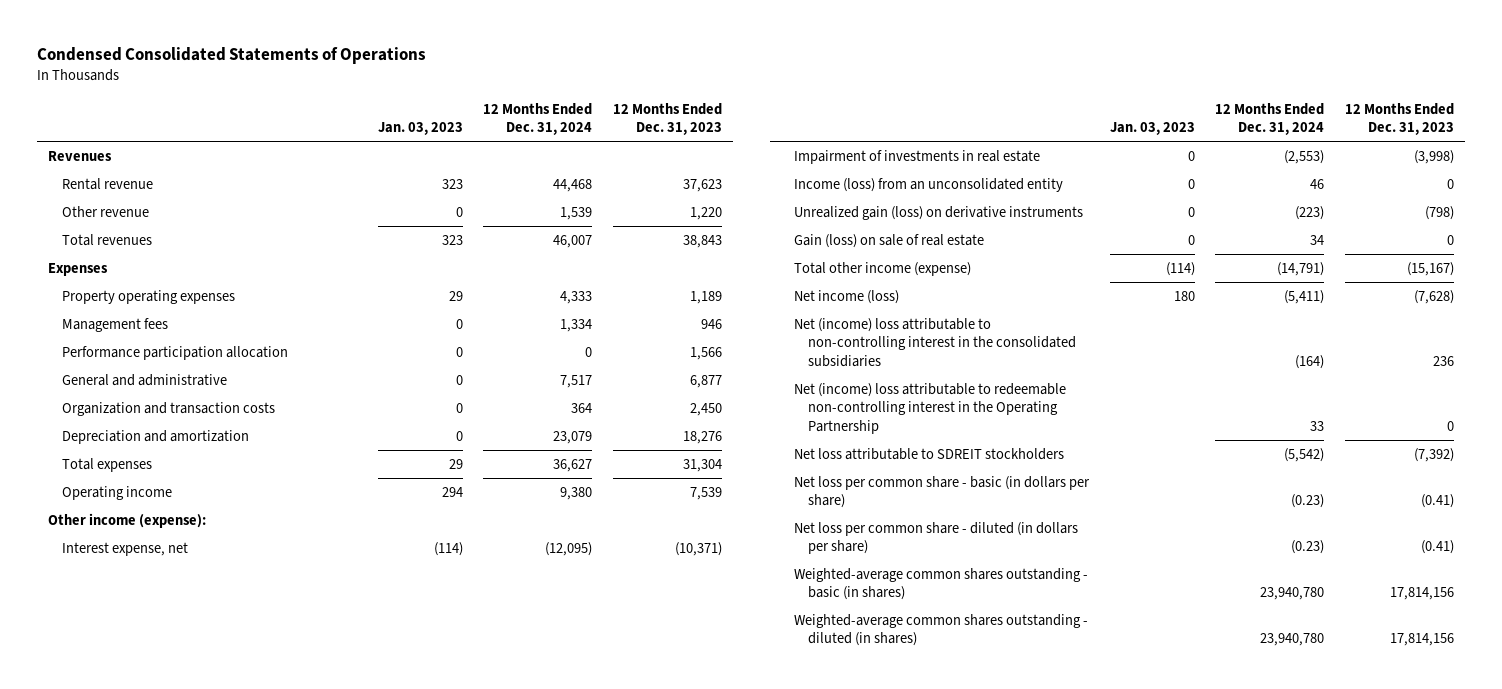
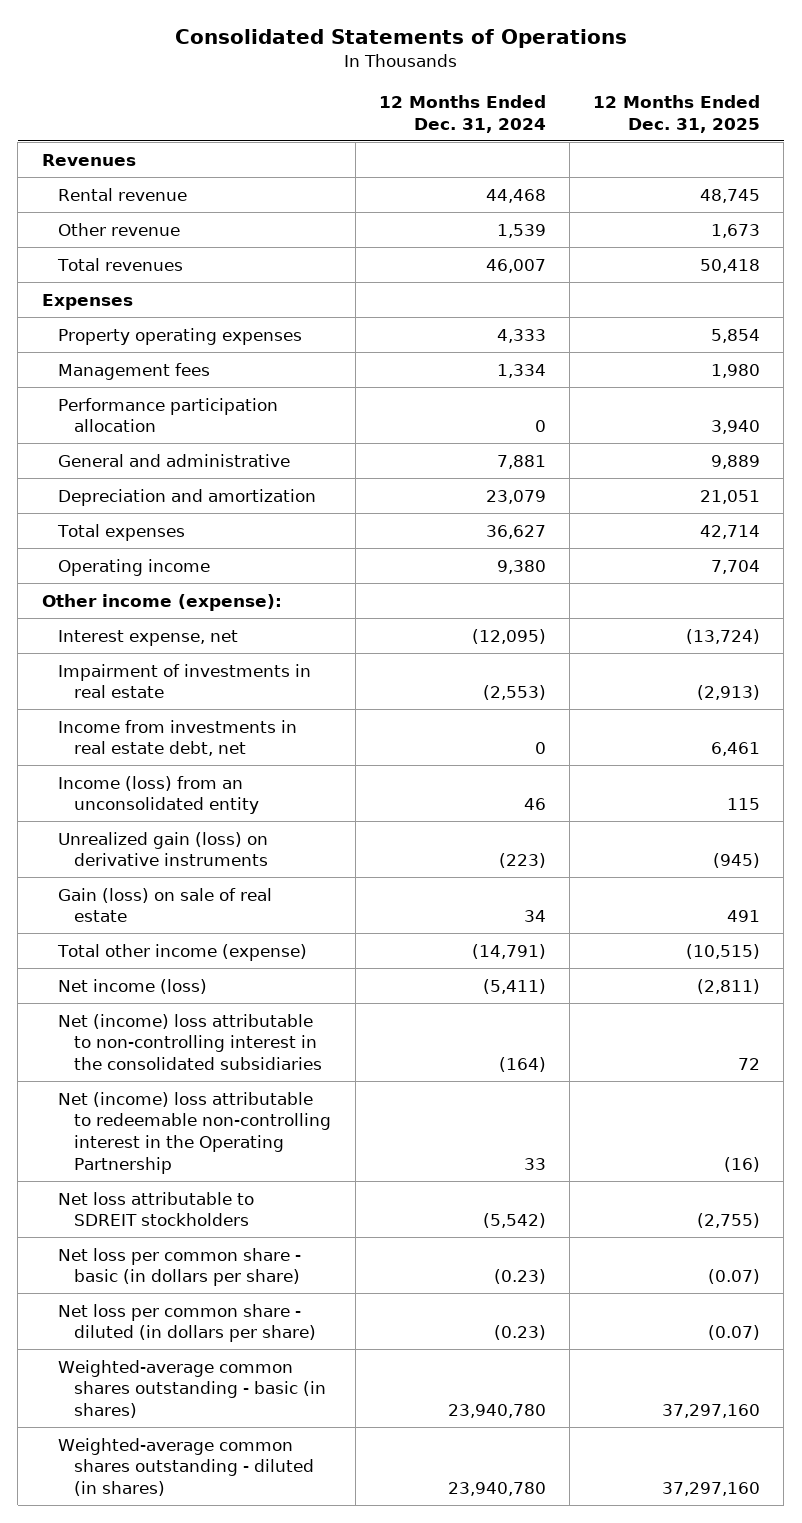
- Condensed Consolidated Statements of Operations
+ Consolidated Statements of Operations
- | Jan. 03, 2023 | 12 Months Ended Dec. 31, 2024 | 12 Months Ended Dec. 31, 2023
+ | 12 Months Ended Dec. 31, 2024 | 12 Months Ended Dec. 31, 2025
- General and administrative | 0 | 7,517 | 6,877
- Organization and transaction costs | 0 | 364 | 2,450
+ General and administrative | 7,881 | 9,889
+ Income from investments in real estate debt, net | 0 | 6,461

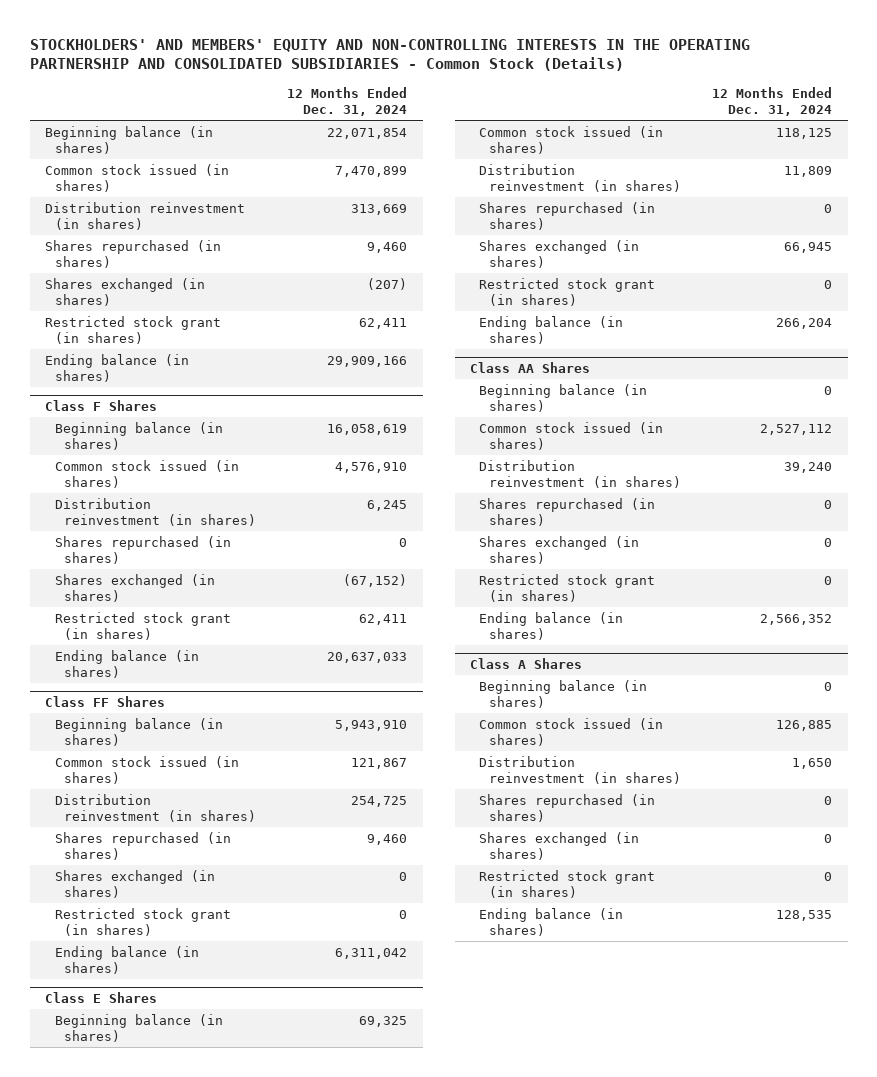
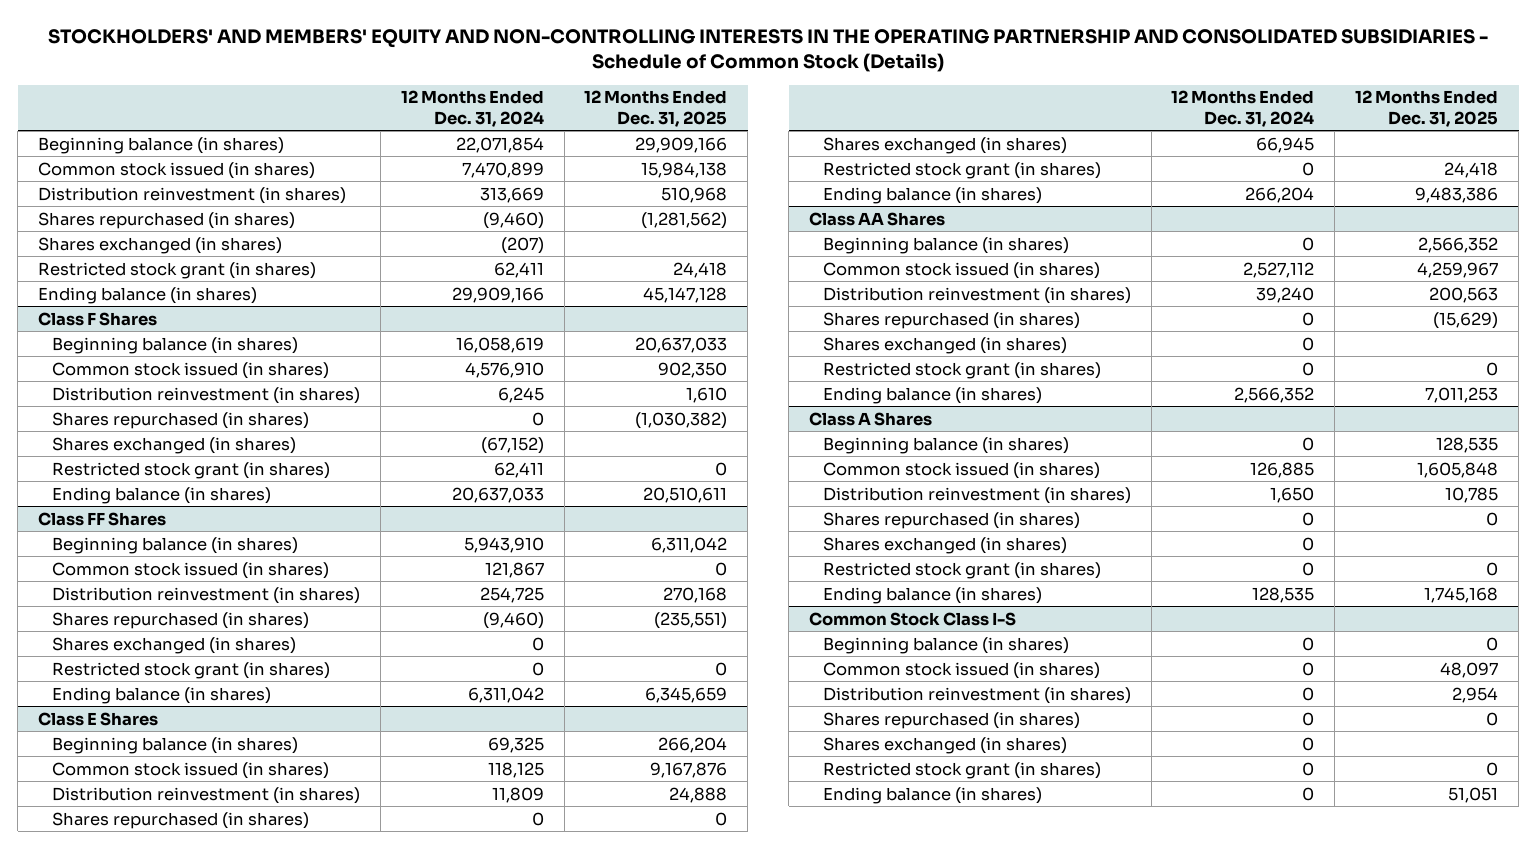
- STOCKHOLDERS' AND MEMBERS' EQUITY AND NON-CONTROLLING INTERESTS IN THE OPERATING PARTNERSHIP AND CONSOLIDATED SUBSIDIARIES - Common Stock (Details)
+ STOCKHOLDERS' AND MEMBERS' EQUITY AND NON-CONTROLLING INTERESTS IN THE OPERATING PARTNERSHIP AND CONSOLIDATED SUBSIDIARIES - Schedule of Common Stock (Details)
- | 12 Months Ended Dec. 31, 2024
+ | 12 Months Ended Dec. 31, 2024 | 12 Months Ended Dec. 31, 2025
- Shares repurchased (in shares) | 9,460
+ Shares repurchased (in shares) | (9,460) | (1,281,562)
@ Class FF Shares
- Shares repurchased (in shares) | 9,460
+ Shares repurchased (in shares) | (9,460) | (235,551)
+ Common Stock Class I-S
+ Beginning balance (in shares) | 0 | 0
+ Common stock issued (in shares) | 0 | 48,097
+ Distribution reinvestment (in shares) | 0 | 2,954
+ Shares repurchased (in shares) | 0 | 0
+ Shares exchanged (in shares) | 0 |
+ Restricted stock grant (in shares) | 0 | 0
+ Ending balance (in shares) | 0 | 51,051

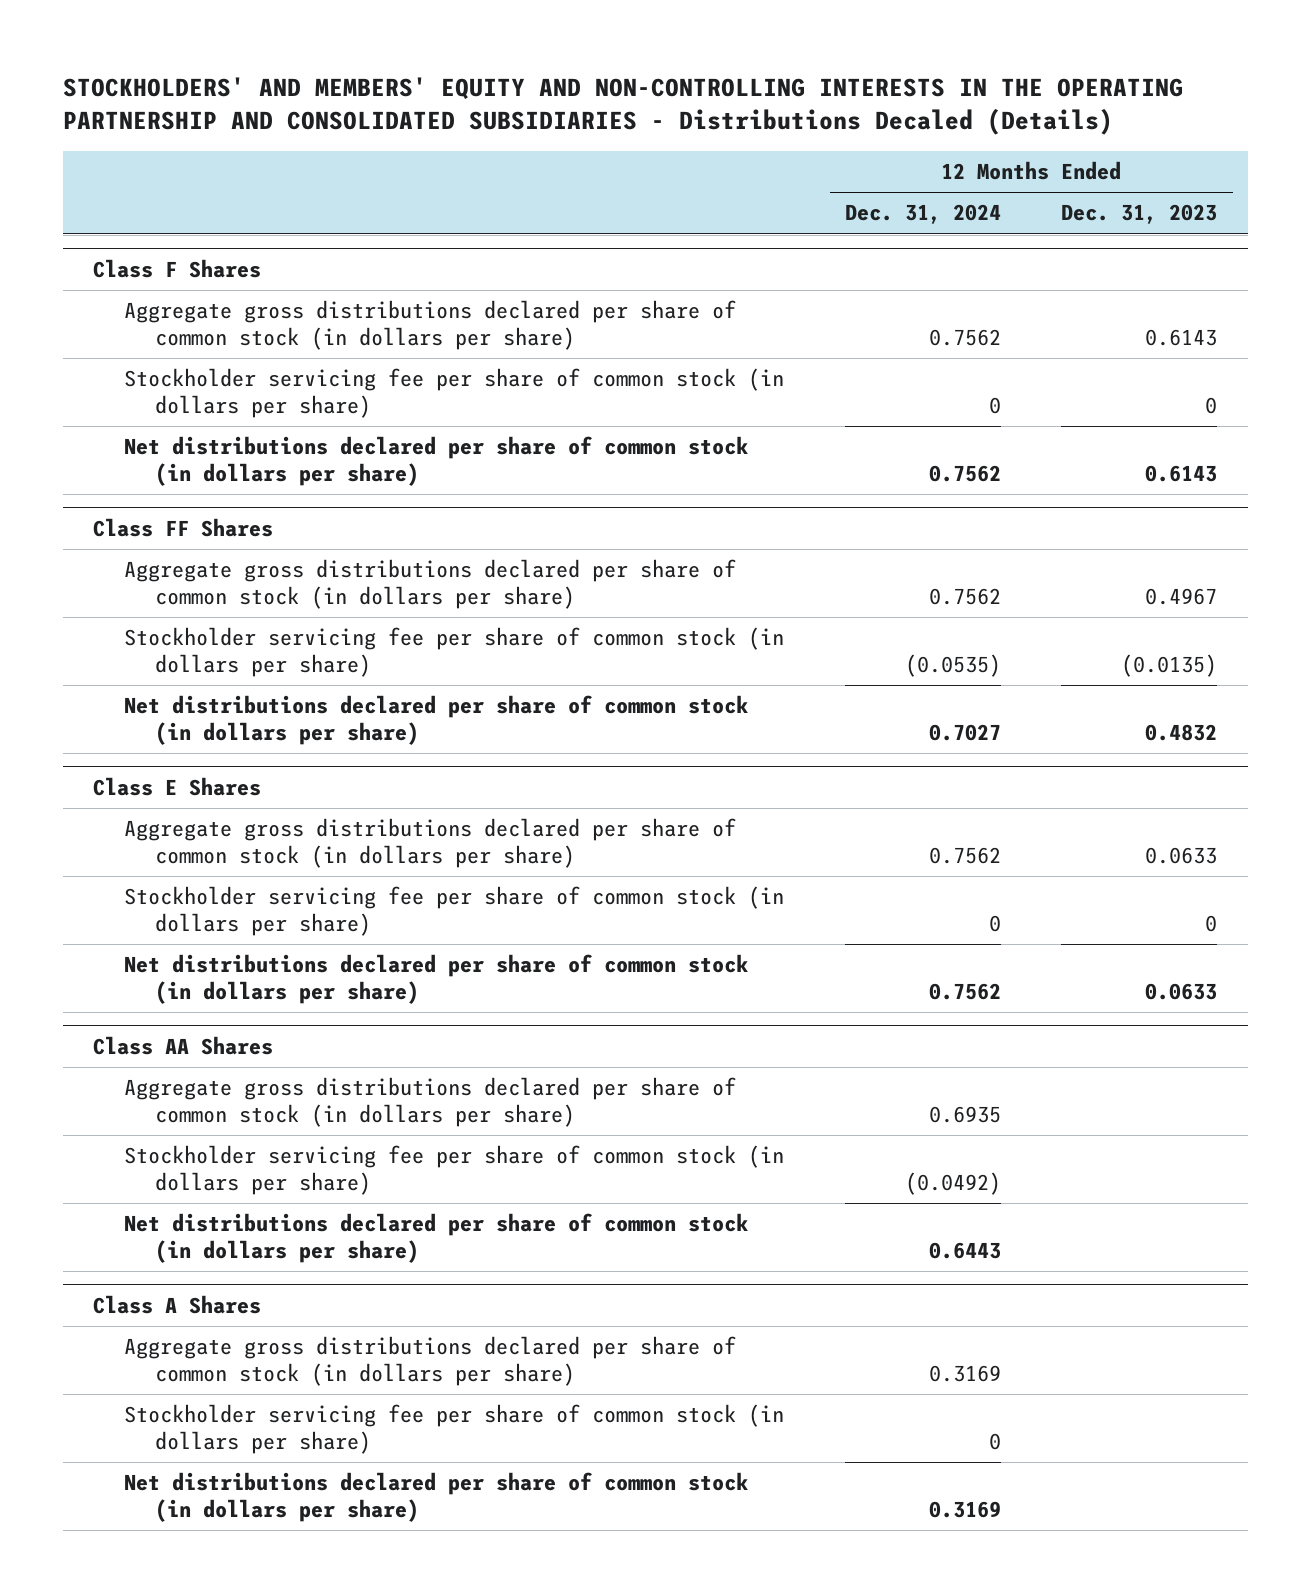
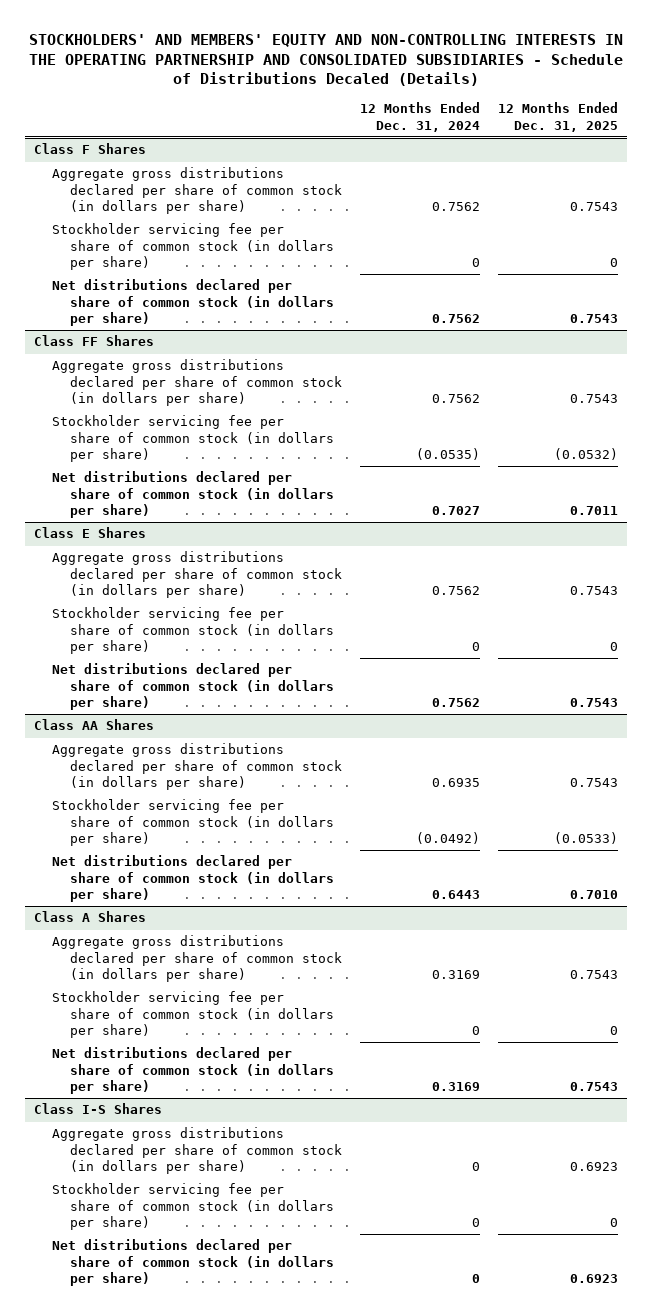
- STOCKHOLDERS' AND MEMBERS' EQUITY AND NON-CONTROLLING INTERESTS IN THE OPERATING PARTNERSHIP AND CONSOLIDATED SUBSIDIARIES - Distributions Decaled (Details)
+ STOCKHOLDERS' AND MEMBERS' EQUITY AND NON-CONTROLLING INTERESTS IN THE OPERATING PARTNERSHIP AND CONSOLIDATED SUBSIDIARIES - Schedule of Distributions Decaled (Details)
- | 12 Months Ended Dec. 31, 2024 | 12 Months Ended Dec. 31, 2023
+ | 12 Months Ended Dec. 31, 2024 | 12 Months Ended Dec. 31, 2025
+ Class I-S Shares
+ Aggregate gross distributions declared per share of common stock (in dollars per share) | 0 | 0.6923
+ Stockholder servicing fee per share of common stock (in dollars per share) | 0 | 0
+ Net distributions declared per share of common stock (in dollars per share) | 0 | 0.6923

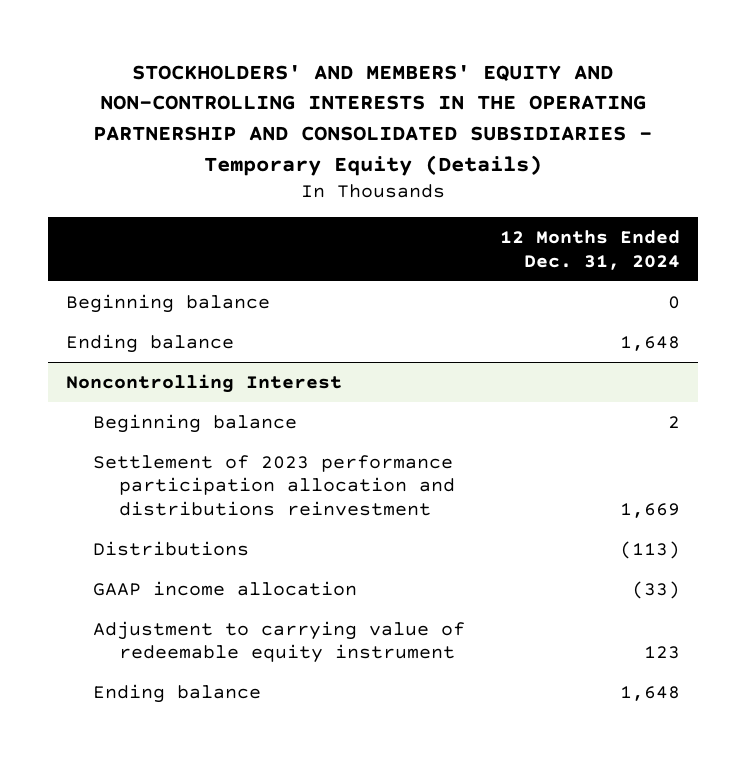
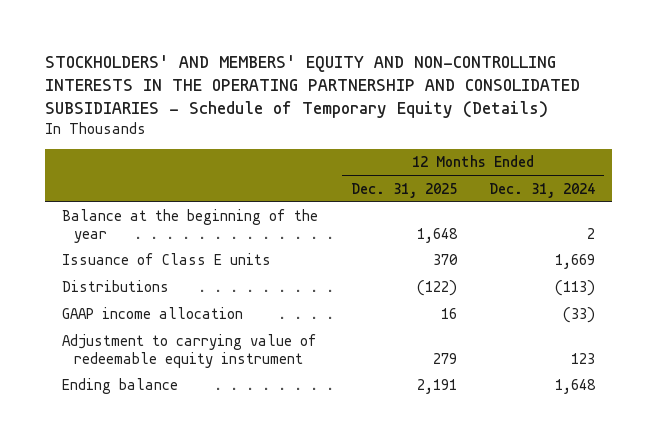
- STOCKHOLDERS' AND MEMBERS' EQUITY AND NON-CONTROLLING INTERESTS IN THE OPERATING PARTNERSHIP AND CONSOLIDATED SUBSIDIARIES - Temporary Equity (Details)
+ STOCKHOLDERS' AND MEMBERS' EQUITY AND NON-CONTROLLING INTERESTS IN THE OPERATING PARTNERSHIP AND CONSOLIDATED SUBSIDIARIES - Schedule of Temporary Equity (Details)
- | 12 Months Ended Dec. 31, 2024
+ | 12 Months Ended Dec. 31, 2025 | 12 Months Ended Dec. 31, 2024
- Beginning balance | 0
- Ending balance | 1,648
- Noncontrolling Interest
- Beginning balance | 2
- Settlement of 2023 performance participation allocation and distributions reinvestment | 1,669
+ Balance at the beginning of the year | 1,648 | 2
+ Issuance of Class E units | 370 | 1,669

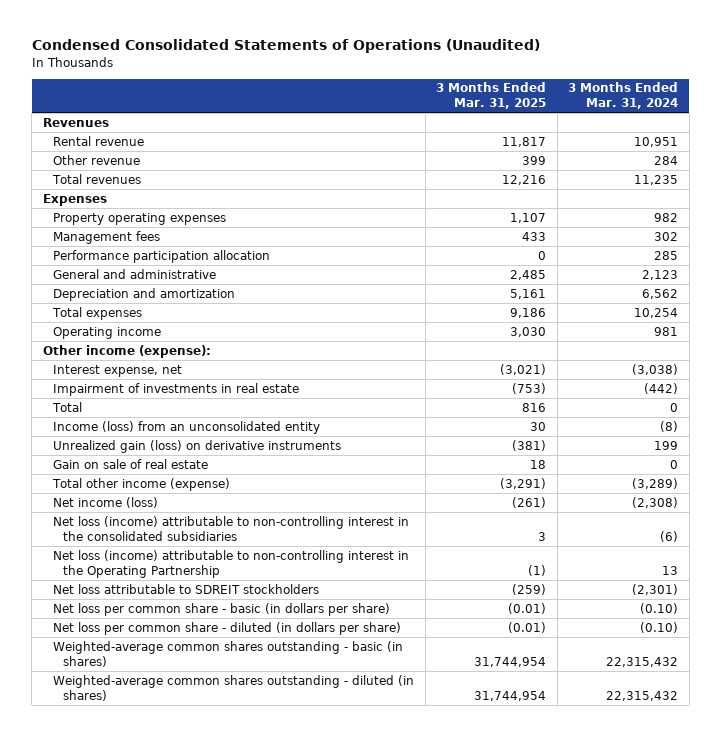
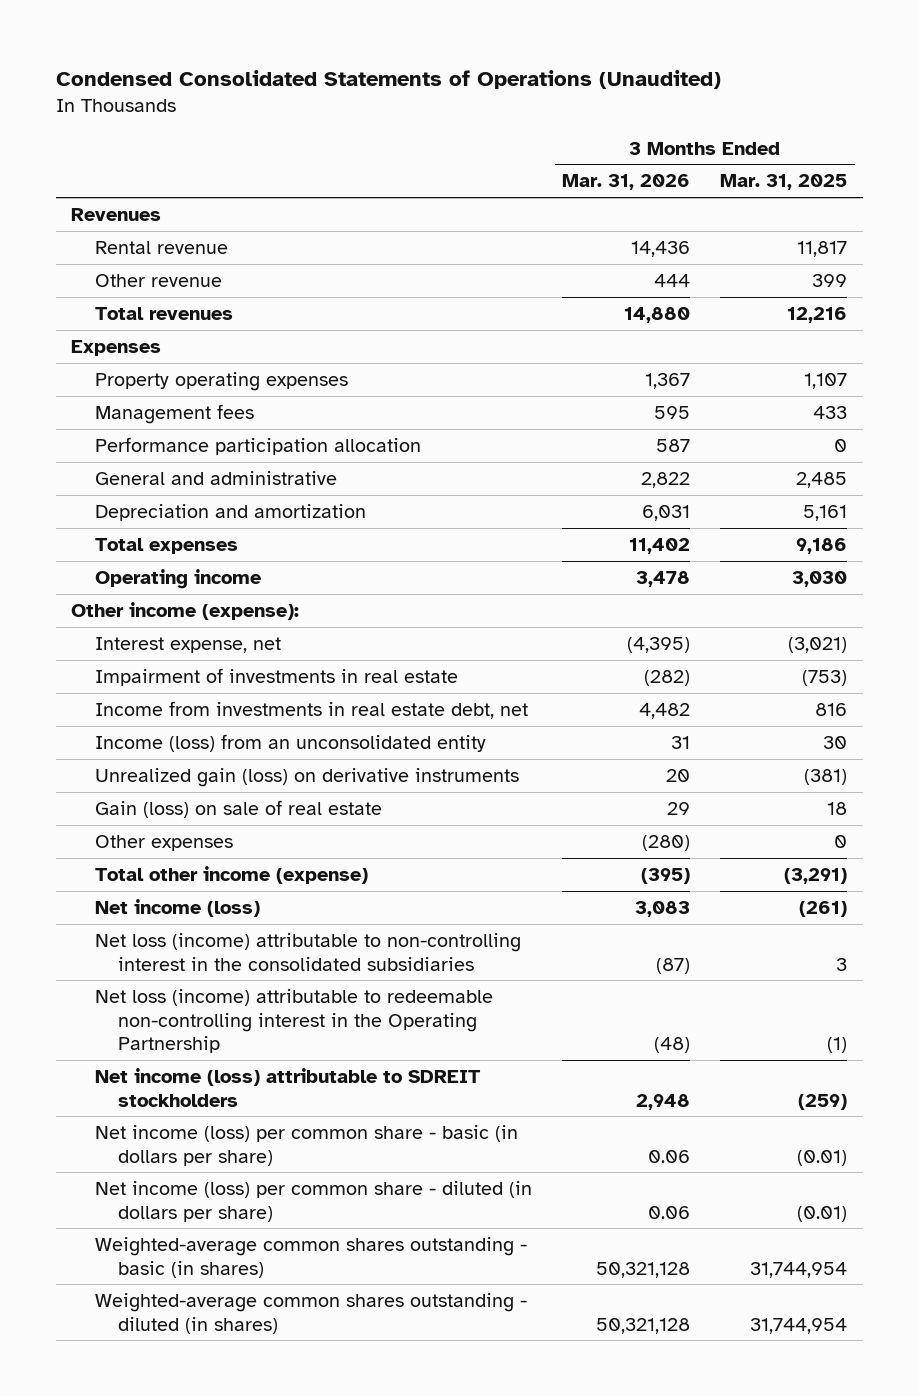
- | 3 Months Ended Mar. 31, 2025 | 3 Months Ended Mar. 31, 2024
+ | 3 Months Ended Mar. 31, 2026 | 3 Months Ended Mar. 31, 2025
- Total | 816 | 0
+ Income from investments in real estate debt, net | 4,482 | 816
- Gain on sale of real estate | 18 | 0
+ Gain (loss) on sale of real estate | 29 | 18
+ Other expenses | (280) | 0
- Net loss (income) attributable to non-controlling interest in the Operating Partnership | (1) | 13
- Net loss attributable to SDREIT stockholders | (259) | (2,301)
- Net loss per common share - basic (in dollars per share) | (0.01) | (0.10)
- Net loss per common share - diluted (in dollars per share) | (0.01) | (0.10)
+ Net loss (income) attributable to redeemable non-controlling interest in the Operating Partnership | (48) | (1)
+ Net income (loss) attributable to SDREIT stockholders | 2,948 | (259)
+ Net income (loss) per common share - basic (in dollars per share) | 0.06 | (0.01)
+ Net income (loss) per common share - diluted (in dollars per share) | 0.06 | (0.01)

